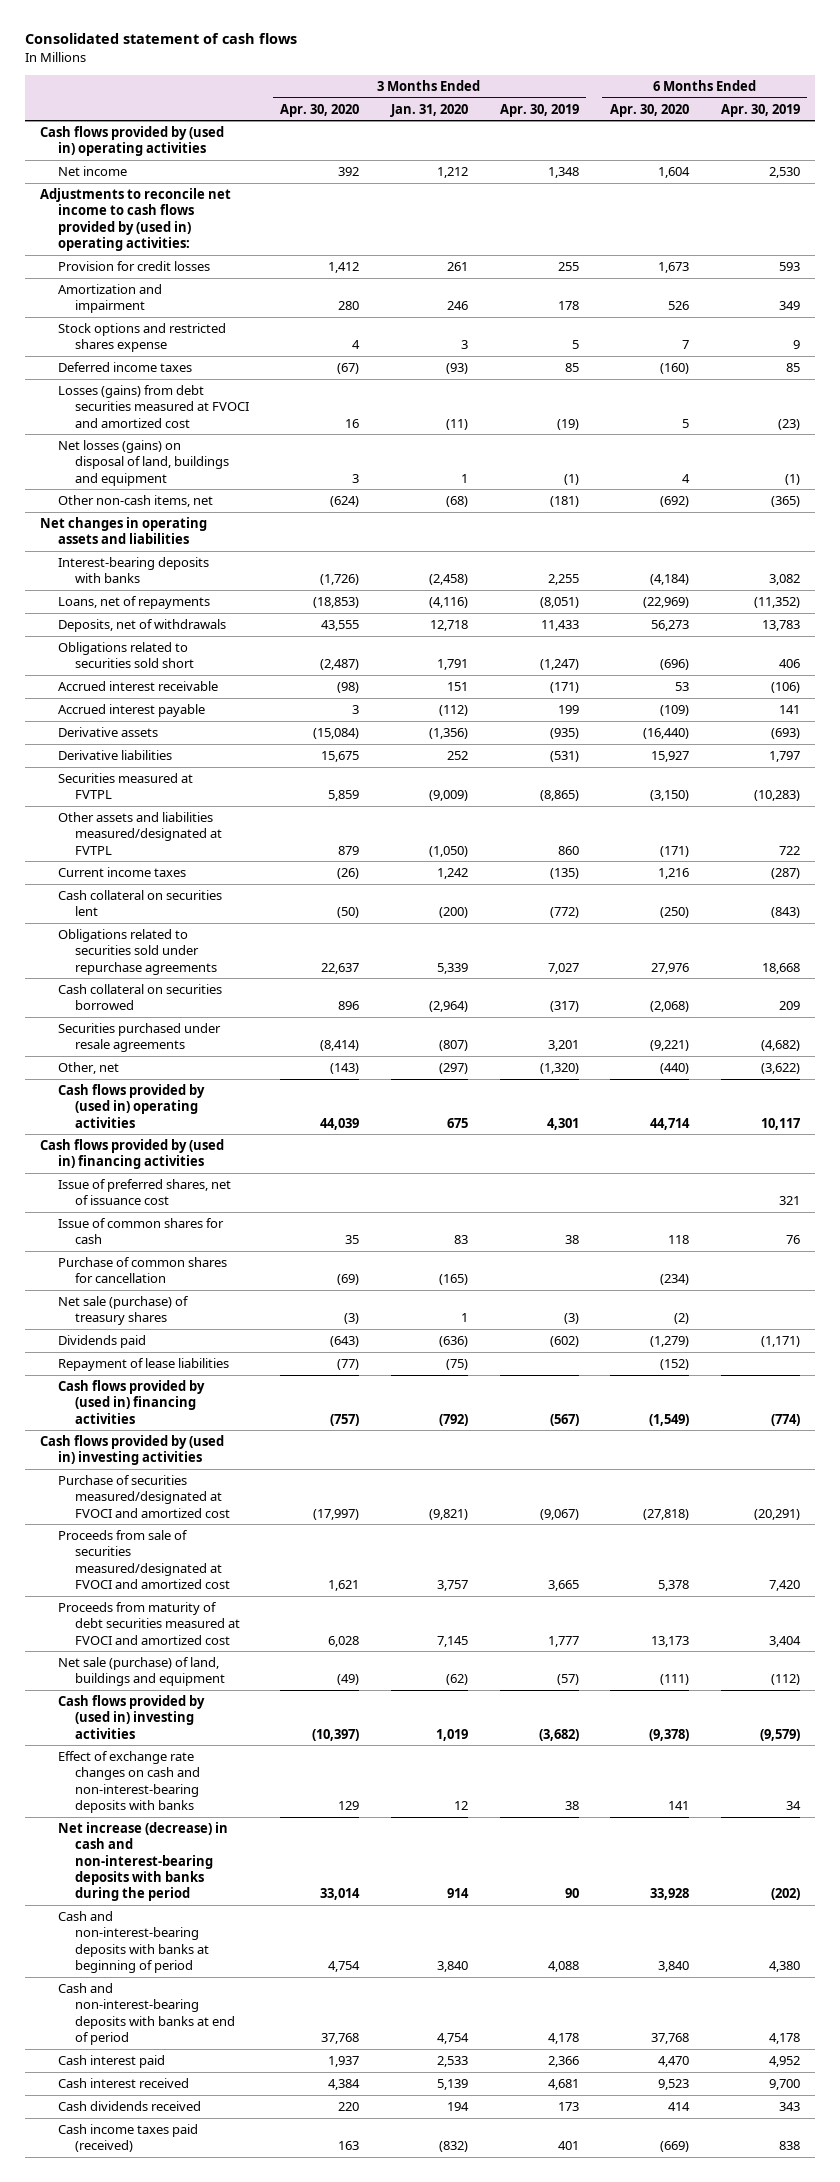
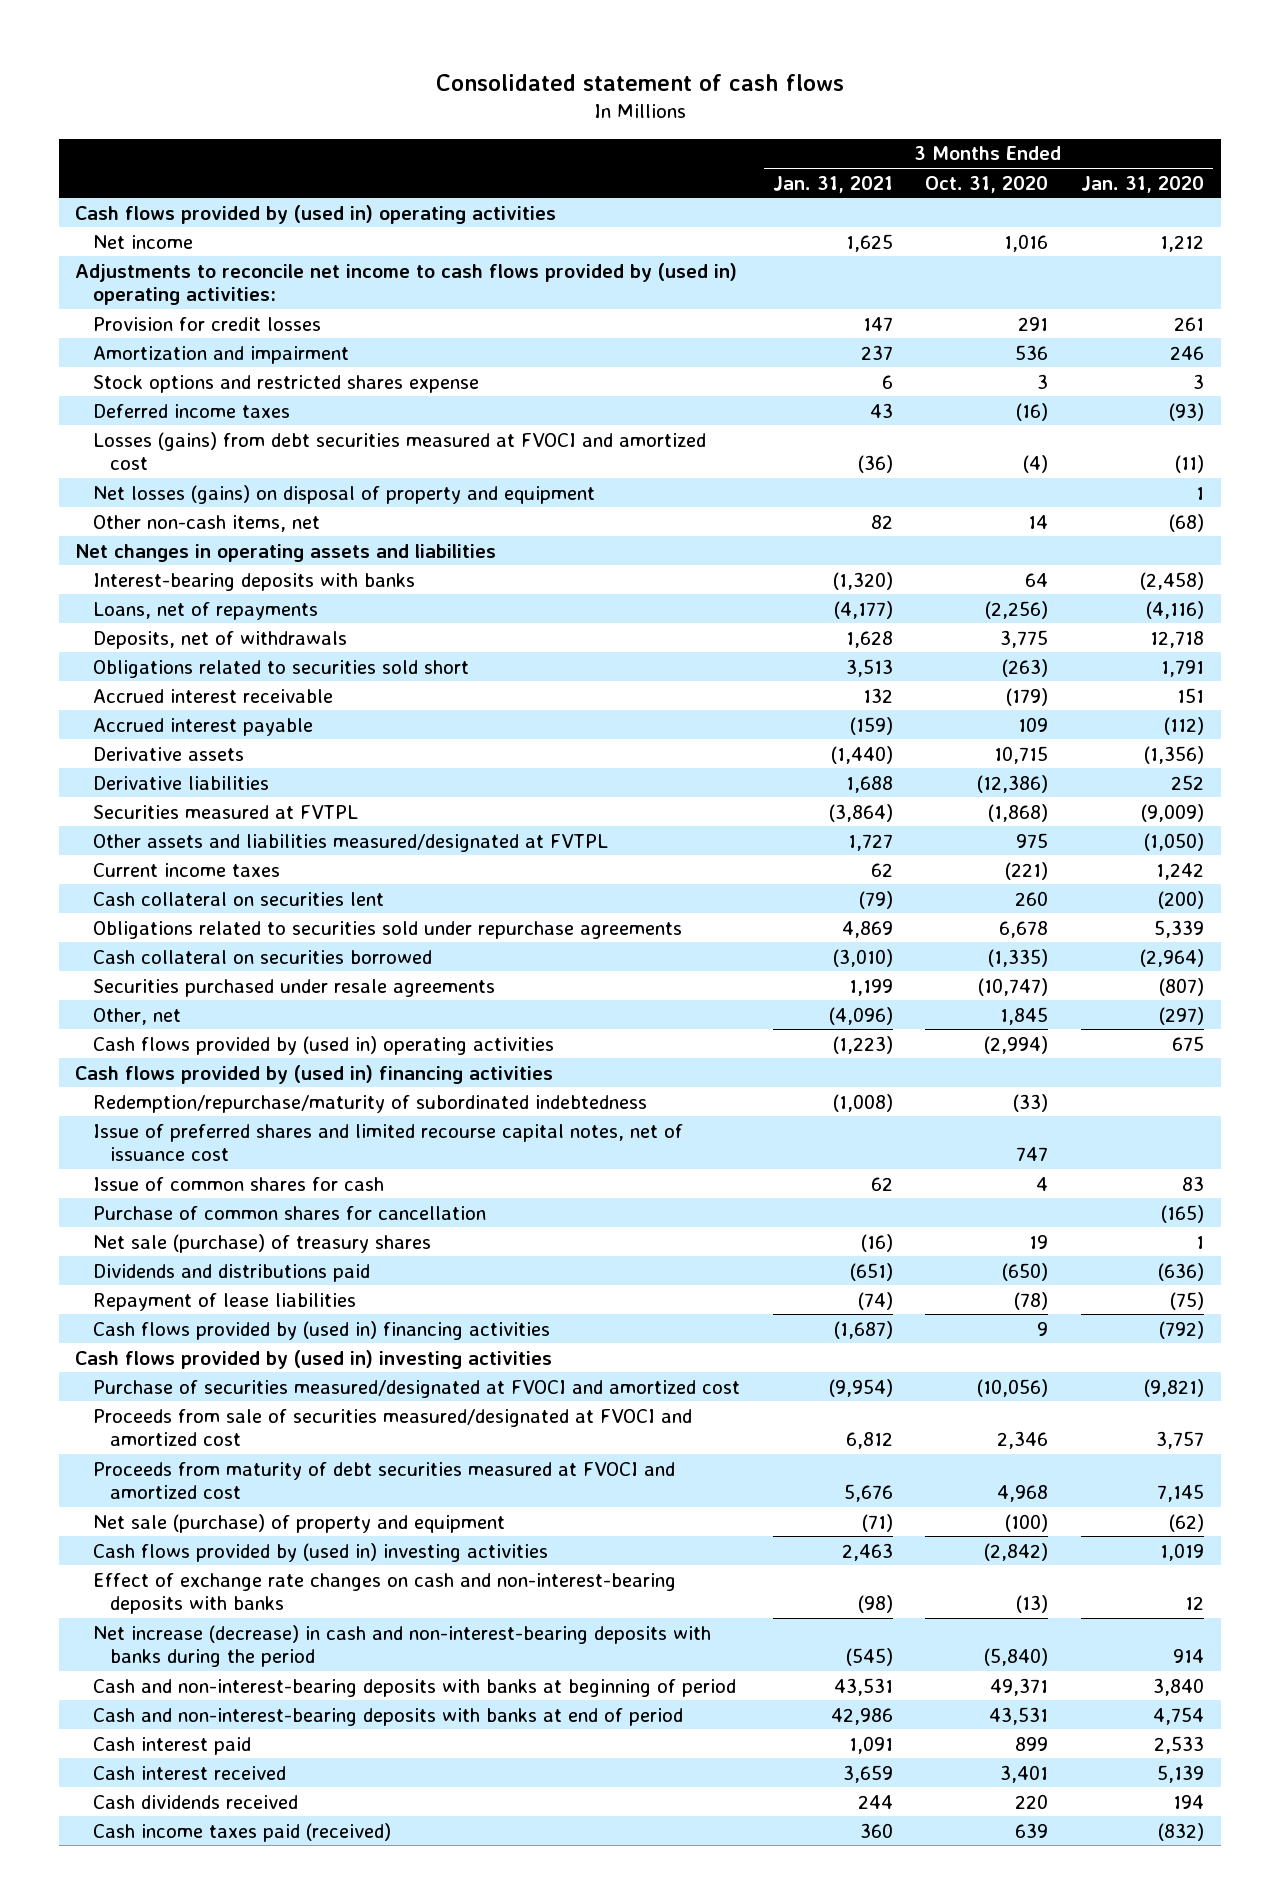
- | 3 Months Ended Apr. 30, 2020 | 3 Months Ended Jan. 31, 2020 | 3 Months Ended Apr. 30, 2019 | 6 Months Ended Apr. 30, 2020 | 6 Months Ended Apr. 30, 2019
+ | 3 Months Ended Jan. 31, 2021 | 3 Months Ended Oct. 31, 2020 | 3 Months Ended Jan. 31, 2020
- Net losses (gains) on disposal of land, buildings and equipment | 3 | 1 | (1) | 4 | (1)
+ Net losses (gains) on disposal of property and equipment | | | 1
- Issue of preferred shares, net of issuance cost | | | | | 321
+ Redemption/repurchase/maturity of subordinated indebtedness | (1,008) | (33) |
+ Issue of preferred shares and limited recourse capital notes, net of issuance cost | | 747 |
- Dividends paid | (643) | (636) | (602) | (1,279) | (1,171)
+ Dividends and distributions paid | (651) | (650) | (636)
- Net sale (purchase) of land, buildings and equipment | (49) | (62) | (57) | (111) | (112)
+ Net sale (purchase) of property and equipment | (71) | (100) | (62)

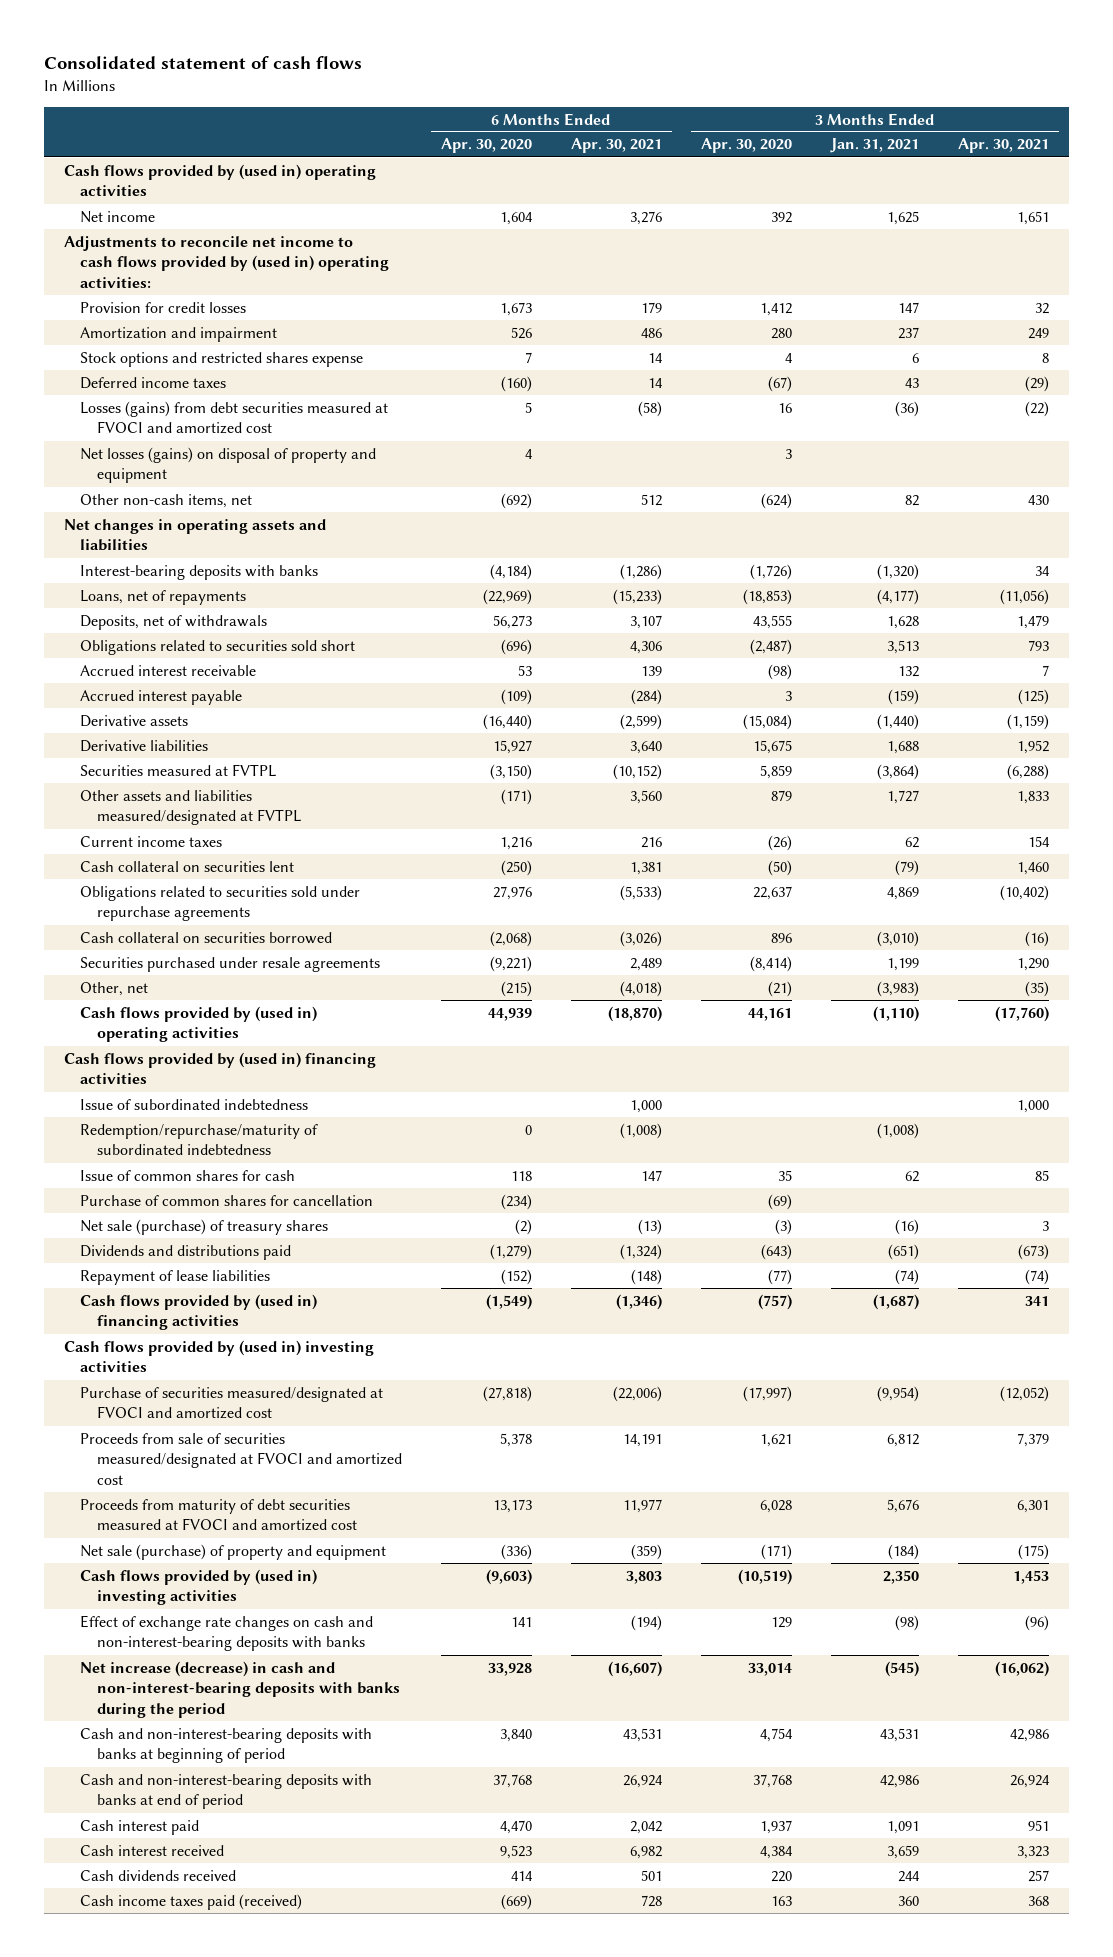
- | 3 Months Ended Jan. 31, 2021 | 3 Months Ended Oct. 31, 2020 | 3 Months Ended Jan. 31, 2020
+ | 6 Months Ended Apr. 30, 2020 | 6 Months Ended Apr. 30, 2021 | 3 Months Ended Apr. 30, 2020 | 3 Months Ended Jan. 31, 2021 | 3 Months Ended Apr. 30, 2021
- Other, net | (4,096) | 1,845 | (297)
- Cash flows provided by (used in) operating activities | (1,223) | (2,994) | 675
+ Other, net | (215) | (4,018) | (21) | (3,983) | (35)
+ Cash flows provided by (used in) operating activities | 44,939 | (18,870) | 44,161 | (1,110) | (17,760)
+ Issue of subordinated indebtedness | | 1,000 | | | 1,000
- Issue of preferred shares and limited recourse capital notes, net of issuance cost | | 747 |
- Net sale (purchase) of property and equipment | (71) | (100) | (62)
- Cash flows provided by (used in) investing activities | 2,463 | (2,842) | 1,019
+ Net sale (purchase) of property and equipment | (336) | (359) | (171) | (184) | (175)
+ Cash flows provided by (used in) investing activities | (9,603) | 3,803 | (10,519) | 2,350 | 1,453

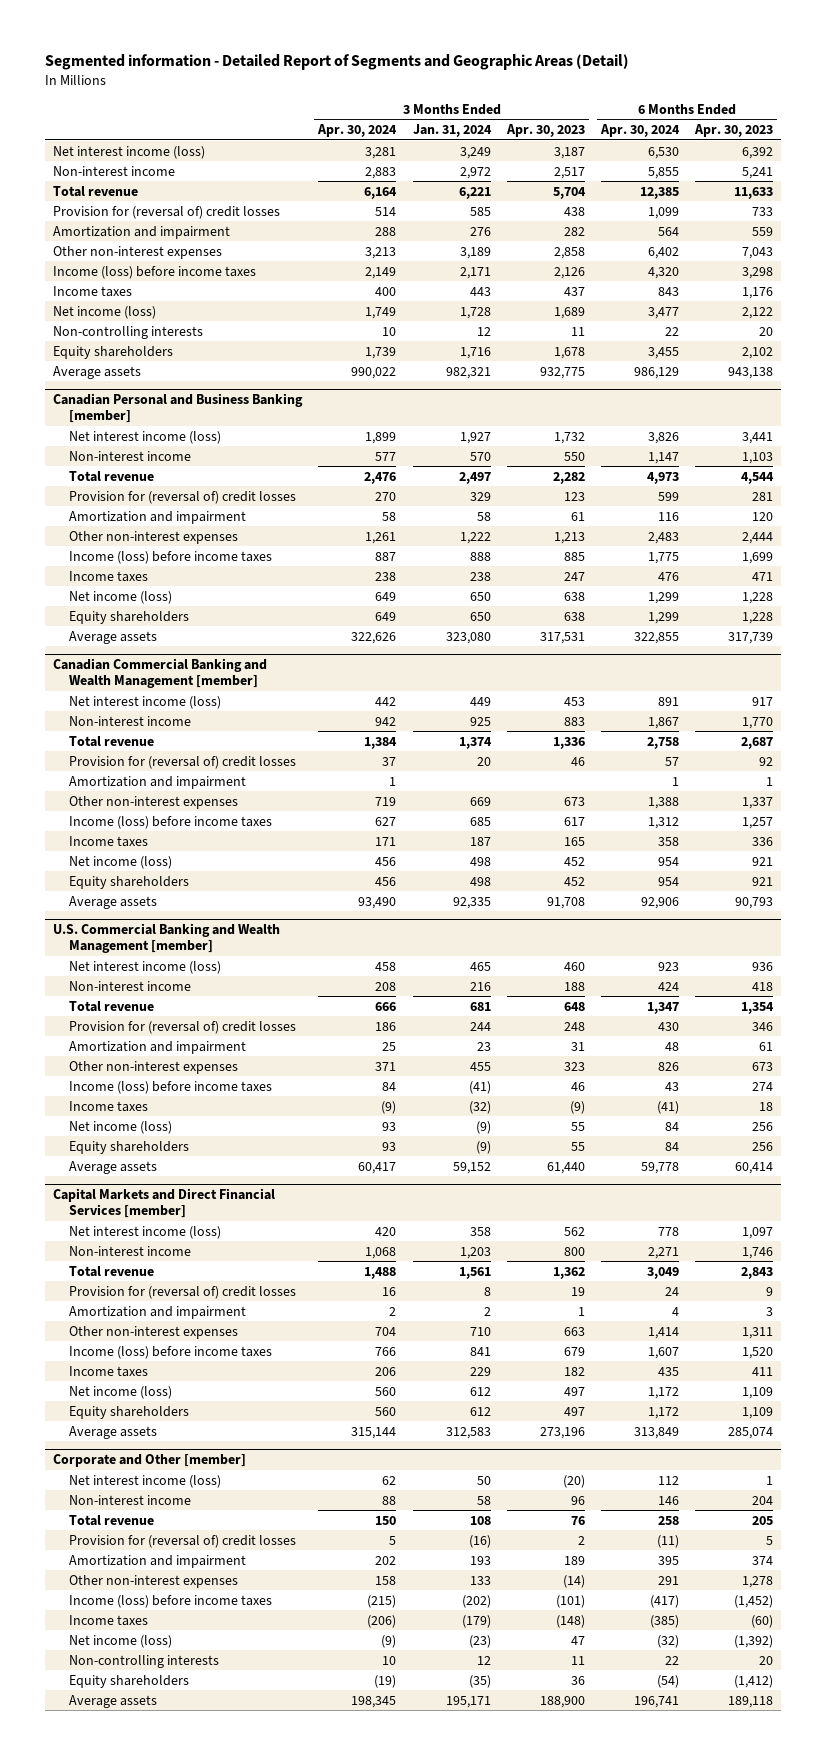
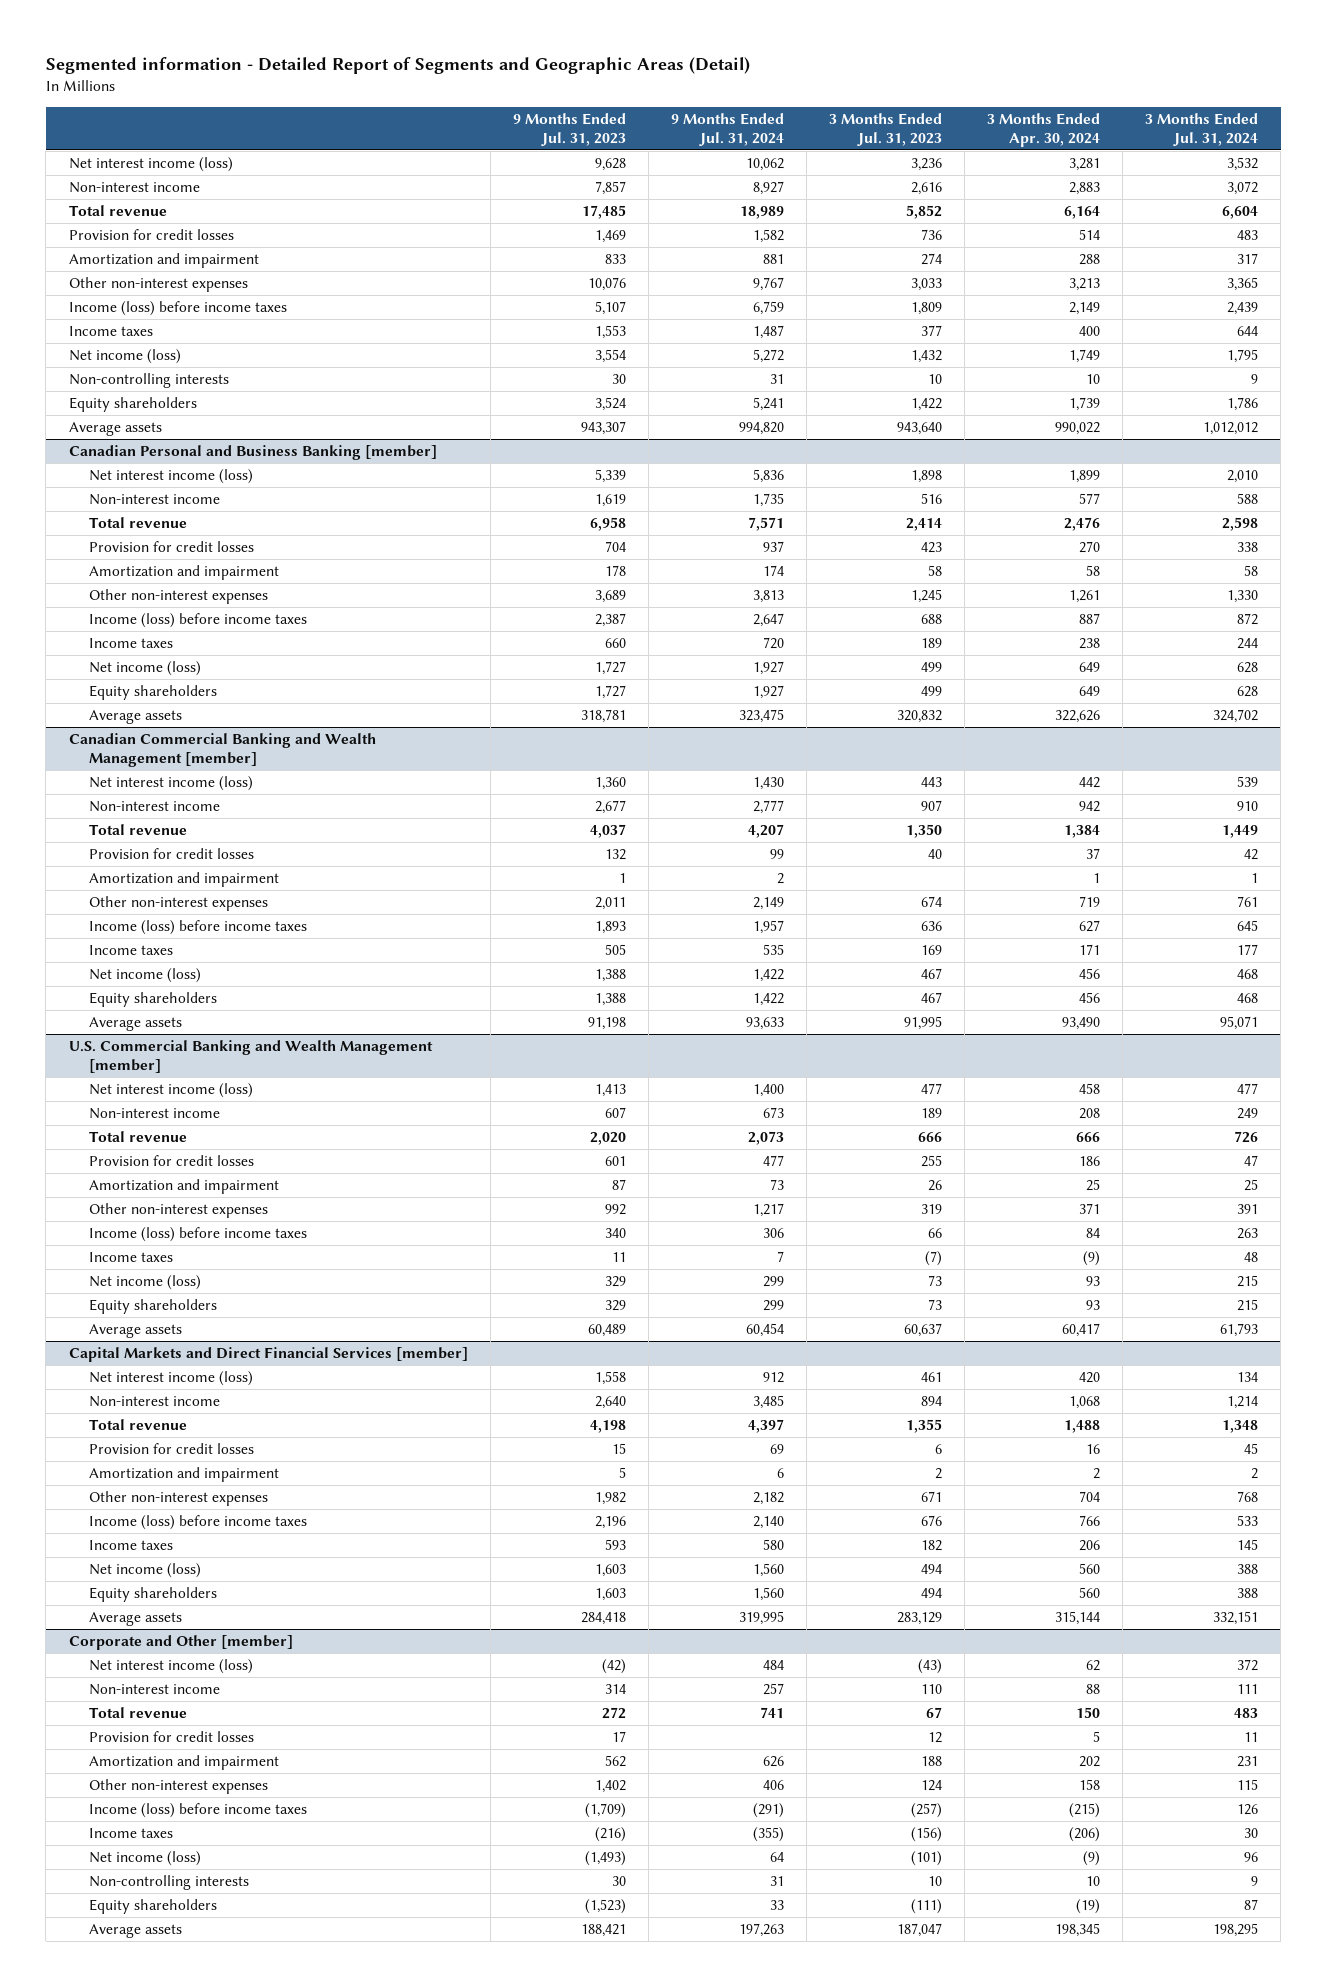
- | 3 Months Ended Apr. 30, 2024 | 3 Months Ended Jan. 31, 2024 | 3 Months Ended Apr. 30, 2023 | 6 Months Ended Apr. 30, 2024 | 6 Months Ended Apr. 30, 2023
+ | 9 Months Ended Jul. 31, 2023 | 9 Months Ended Jul. 31, 2024 | 3 Months Ended Jul. 31, 2023 | 3 Months Ended Apr. 30, 2024 | 3 Months Ended Jul. 31, 2024
- Provision for (reversal of) credit losses | 514 | 585 | 438 | 1,099 | 733
+ Provision for credit losses | 1,469 | 1,582 | 736 | 514 | 483
@ Canadian Personal and Business Banking [member]
- Provision for (reversal of) credit losses | 270 | 329 | 123 | 599 | 281
+ Provision for credit losses | 704 | 937 | 423 | 270 | 338
@ Canadian Commercial Banking and Wealth Management [member]
- Provision for (reversal of) credit losses | 37 | 20 | 46 | 57 | 92
+ Provision for credit losses | 132 | 99 | 40 | 37 | 42
@ U.S. Commercial Banking and Wealth Management [member]
- Provision for (reversal of) credit losses | 186 | 244 | 248 | 430 | 346
+ Provision for credit losses | 601 | 477 | 255 | 186 | 47
@ Capital Markets and Direct Financial Services [member]
- Provision for (reversal of) credit losses | 16 | 8 | 19 | 24 | 9
+ Provision for credit losses | 15 | 69 | 6 | 16 | 45
@ Corporate and Other [member]
- Provision for (reversal of) credit losses | 5 | (16) | 2 | (11) | 5
+ Provision for credit losses | 17 | | 12 | 5 | 11

